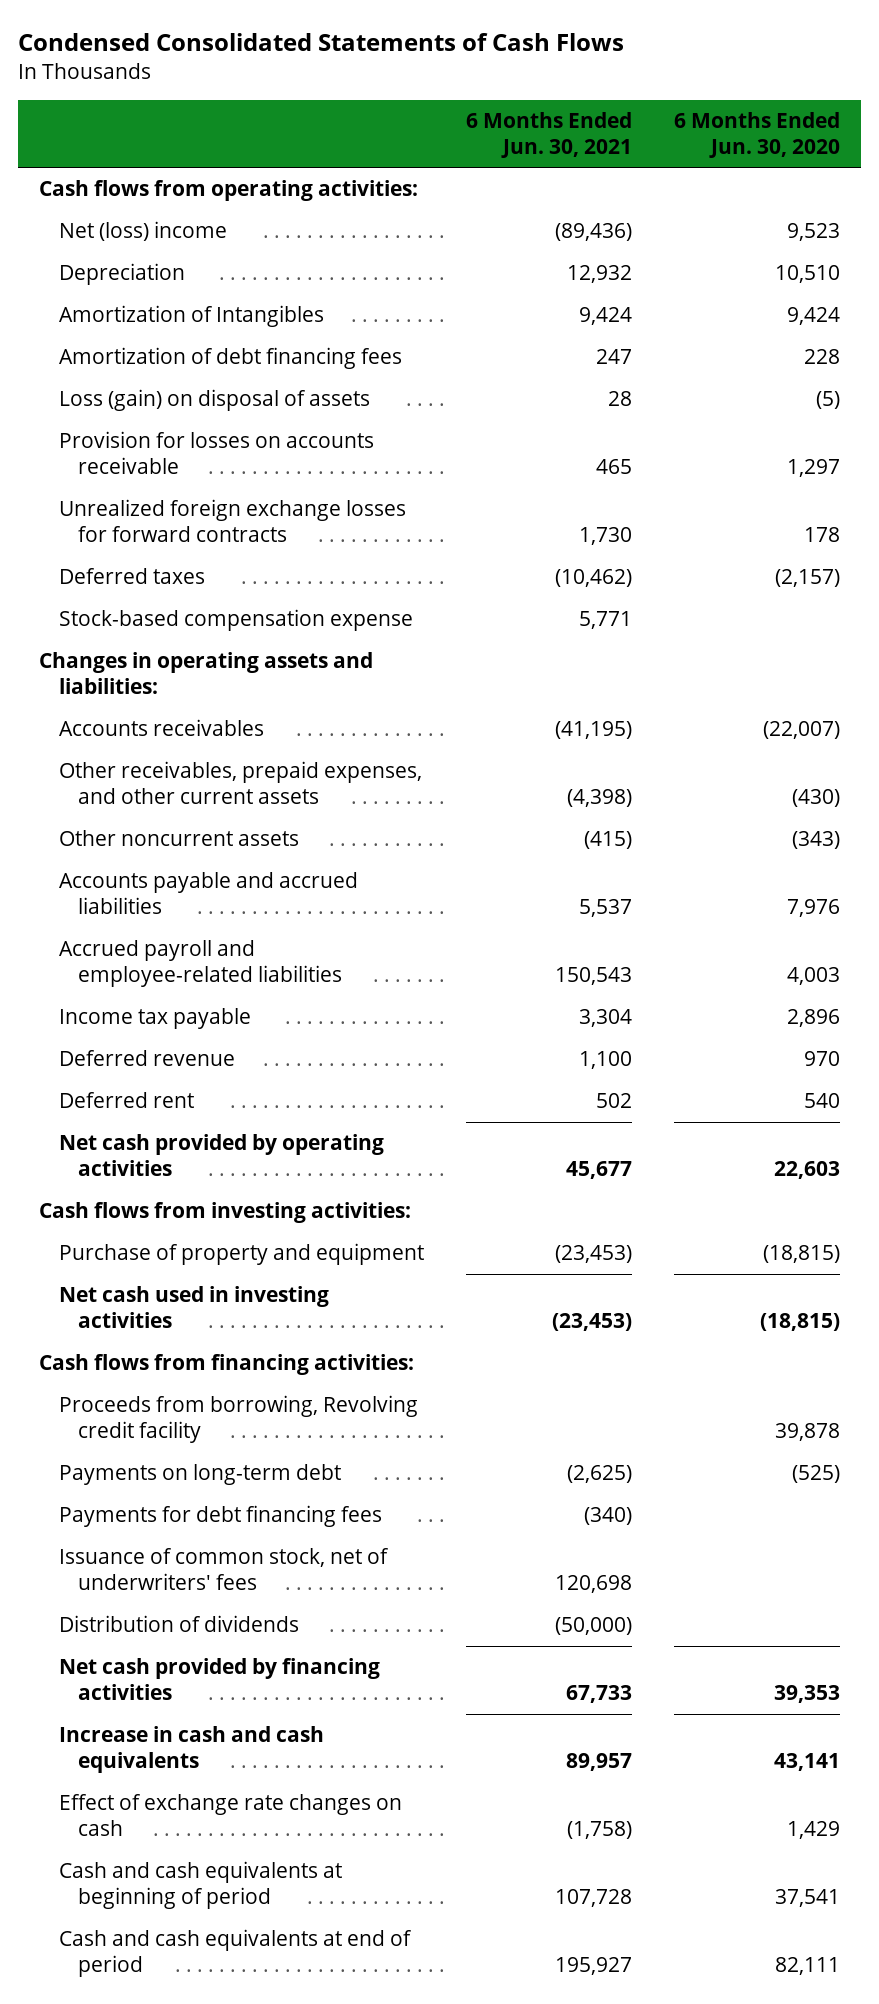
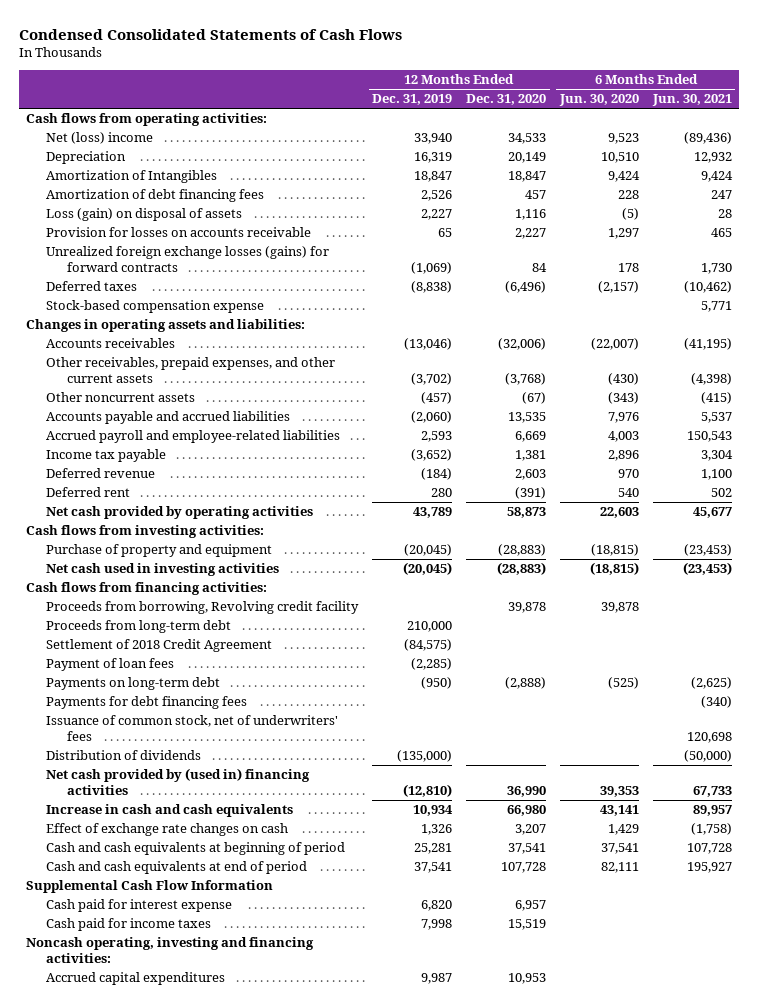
- | 6 Months Ended Jun. 30, 2021 | 6 Months Ended Jun. 30, 2020
+ | 12 Months Ended Dec. 31, 2019 | 12 Months Ended Dec. 31, 2020 | 6 Months Ended Jun. 30, 2020 | 6 Months Ended Jun. 30, 2021
- Unrealized foreign exchange losses for forward contracts | 1,730 | 178
+ Unrealized foreign exchange losses (gains) for forward contracts | (1,069) | 84 | 178 | 1,730
+ Proceeds from long-term debt | 210,000 | | |
+ Settlement of 2018 Credit Agreement | (84,575) | | |
+ Payment of loan fees | (2,285) | | |
- Net cash provided by financing activities | 67,733 | 39,353
+ Net cash provided by (used in) financing activities | (12,810) | 36,990 | 39,353 | 67,733
+ Supplemental Cash Flow Information
+ Cash paid for interest expense | 6,820 | 6,957 | |
+ Cash paid for income taxes | 7,998 | 15,519 | |
+ Noncash operating, investing and financing activities:
+ Accrued capital expenditures | 9,987 | 10,953 | |

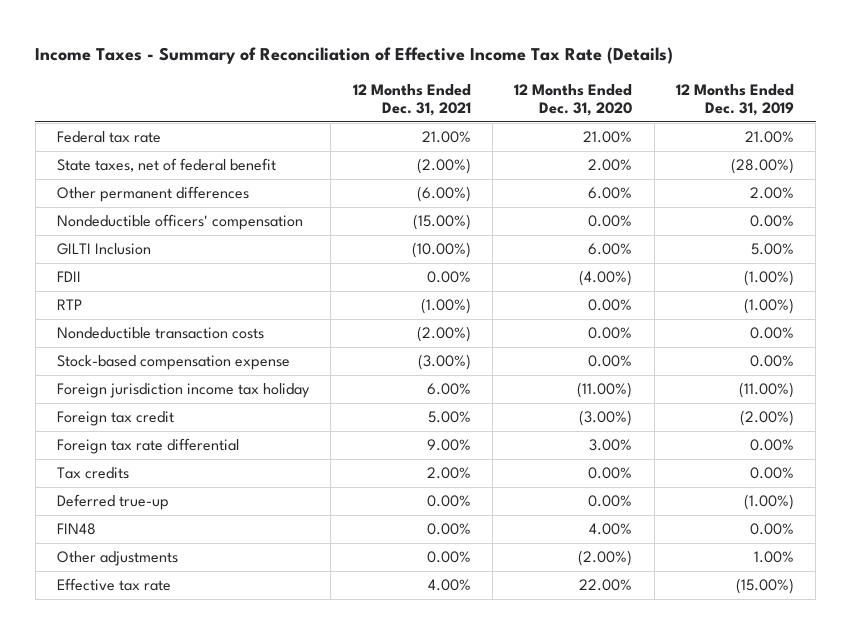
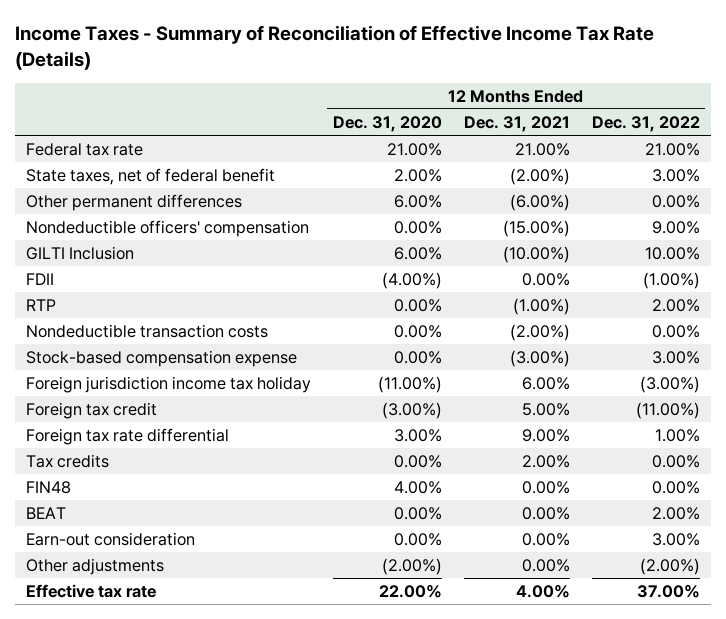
- | 12 Months Ended Dec. 31, 2021 | 12 Months Ended Dec. 31, 2020 | 12 Months Ended Dec. 31, 2019
+ | 12 Months Ended Dec. 31, 2020 | 12 Months Ended Dec. 31, 2021 | 12 Months Ended Dec. 31, 2022
- Deferred true-up | 0.00% | 0.00% | (1.00%)
+ BEAT | 0.00% | 0.00% | 2.00%
+ Earn-out consideration | 0.00% | 0.00% | 3.00%

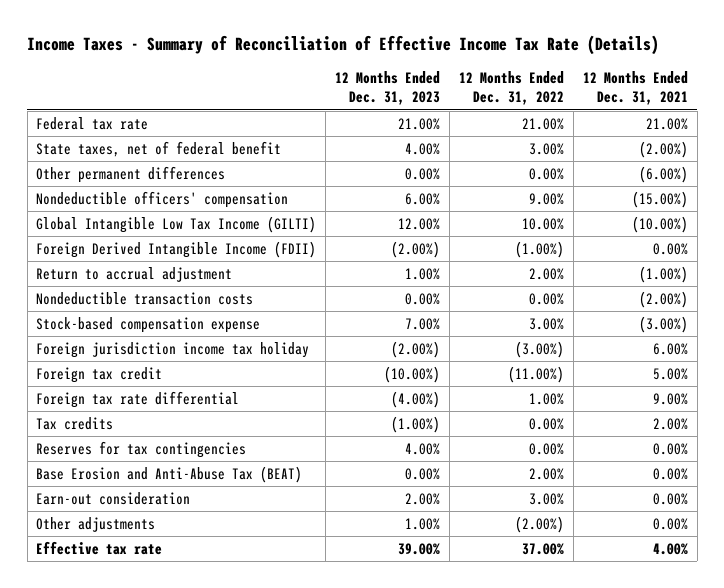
- | 12 Months Ended Dec. 31, 2020 | 12 Months Ended Dec. 31, 2021 | 12 Months Ended Dec. 31, 2022
+ | 12 Months Ended Dec. 31, 2023 | 12 Months Ended Dec. 31, 2022 | 12 Months Ended Dec. 31, 2021
- GILTI Inclusion | 6.00% | (10.00%) | 10.00%
- FDII | (4.00%) | 0.00% | (1.00%)
- RTP | 0.00% | (1.00%) | 2.00%
+ Global Intangible Low Tax Income (GILTI) | 12.00% | 10.00% | (10.00%)
+ Foreign Derived Intangible Income (FDII) | (2.00%) | (1.00%) | 0.00%
+ Return to accrual adjustment | 1.00% | 2.00% | (1.00%)
- FIN48 | 4.00% | 0.00% | 0.00%
- BEAT | 0.00% | 0.00% | 2.00%
+ Reserves for tax contingencies | 4.00% | 0.00% | 0.00%
+ Base Erosion and Anti-Abuse Tax (BEAT) | 0.00% | 2.00% | 0.00%

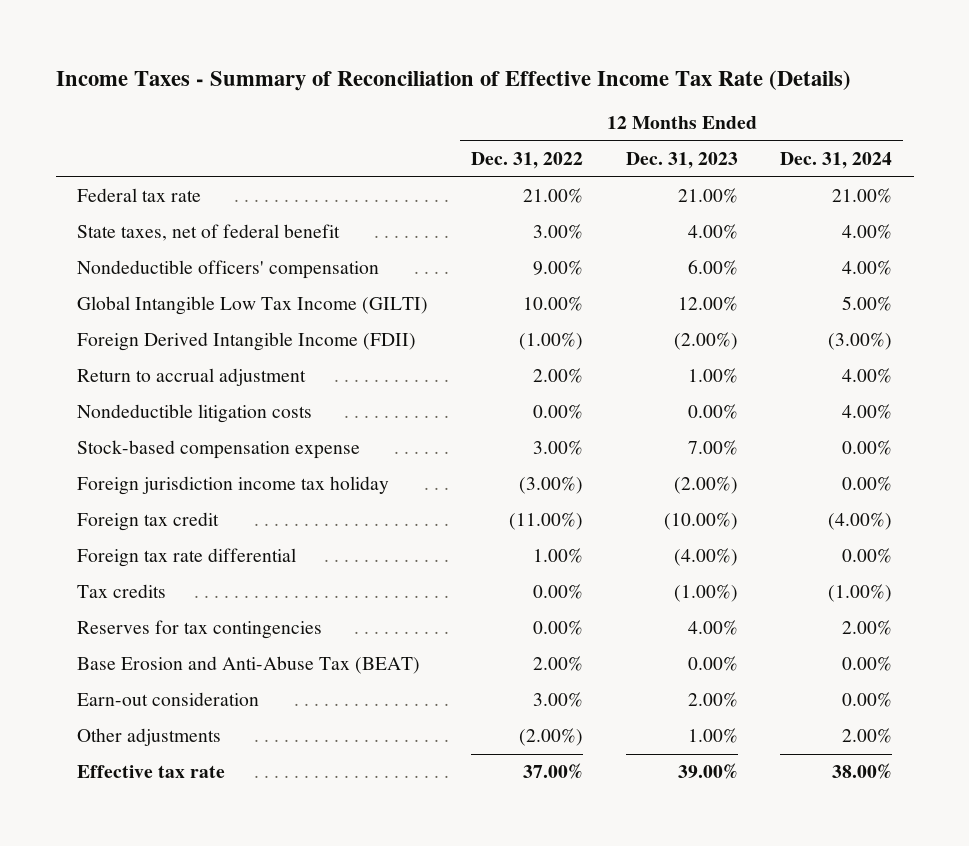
- | 12 Months Ended Dec. 31, 2023 | 12 Months Ended Dec. 31, 2022 | 12 Months Ended Dec. 31, 2021
+ | 12 Months Ended Dec. 31, 2022 | 12 Months Ended Dec. 31, 2023 | 12 Months Ended Dec. 31, 2024
- Other permanent differences | 0.00% | 0.00% | (6.00%)
- Nondeductible transaction costs | 0.00% | 0.00% | (2.00%)
+ Nondeductible litigation costs | 0.00% | 0.00% | 4.00%

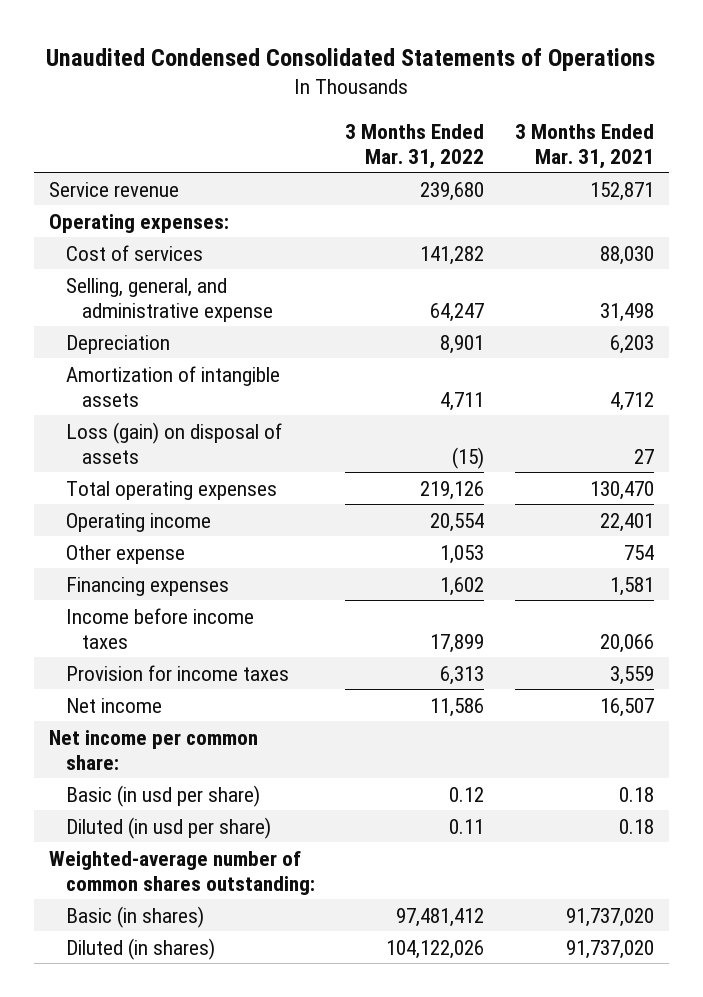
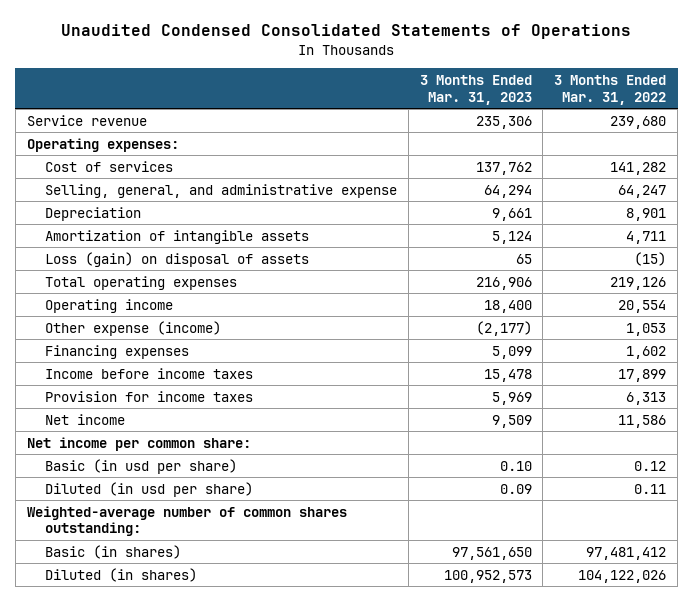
- | 3 Months Ended Mar. 31, 2022 | 3 Months Ended Mar. 31, 2021
+ | 3 Months Ended Mar. 31, 2023 | 3 Months Ended Mar. 31, 2022
- Other expense | 1,053 | 754
+ Other expense (income) | (2,177) | 1,053

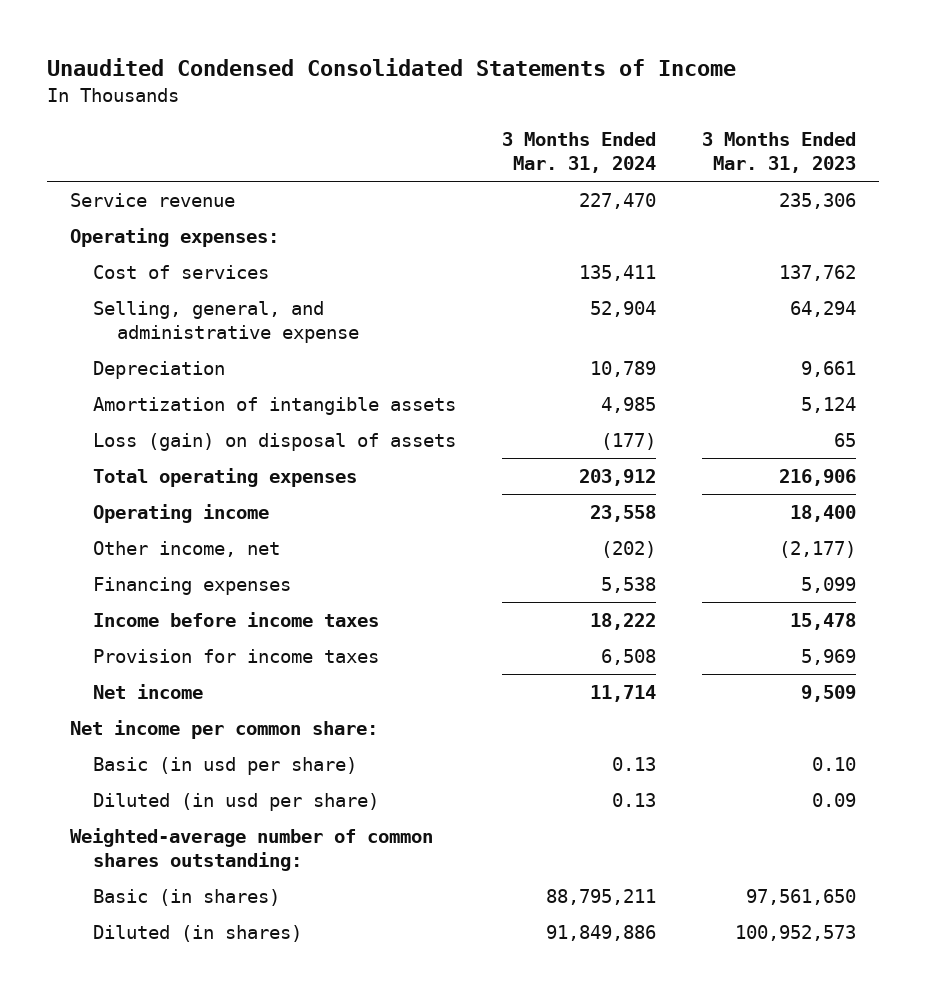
- Unaudited Condensed Consolidated Statements of Operations
+ Unaudited Condensed Consolidated Statements of Income
- | 3 Months Ended Mar. 31, 2023 | 3 Months Ended Mar. 31, 2022
+ | 3 Months Ended Mar. 31, 2024 | 3 Months Ended Mar. 31, 2023
- Other expense (income) | (2,177) | 1,053
+ Other income, net | (202) | (2,177)

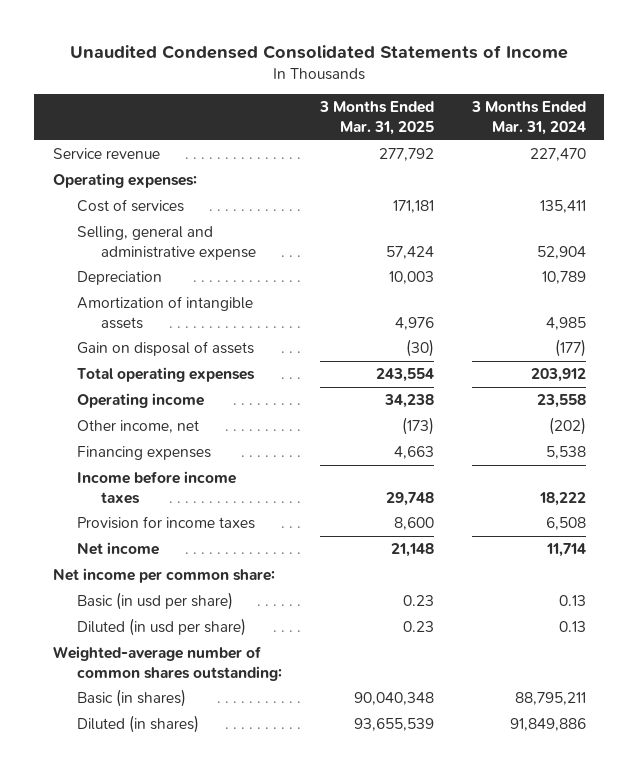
- | 3 Months Ended Mar. 31, 2024 | 3 Months Ended Mar. 31, 2023
+ | 3 Months Ended Mar. 31, 2025 | 3 Months Ended Mar. 31, 2024
- Selling, general, and administrative expense | 52,904 | 64,294
+ Selling, general and administrative expense | 57,424 | 52,904
- Loss (gain) on disposal of assets | (177) | 65
+ Gain on disposal of assets | (30) | (177)

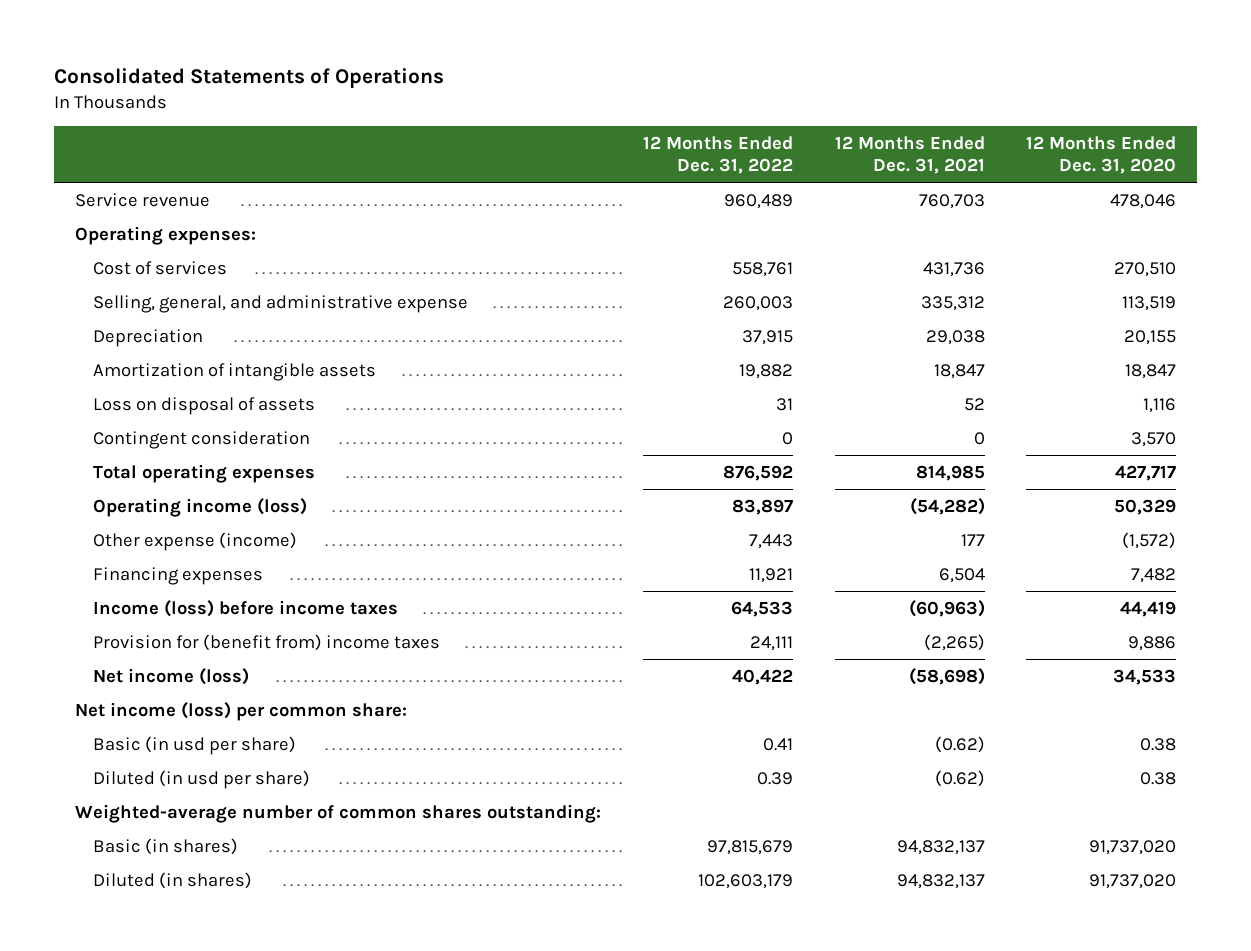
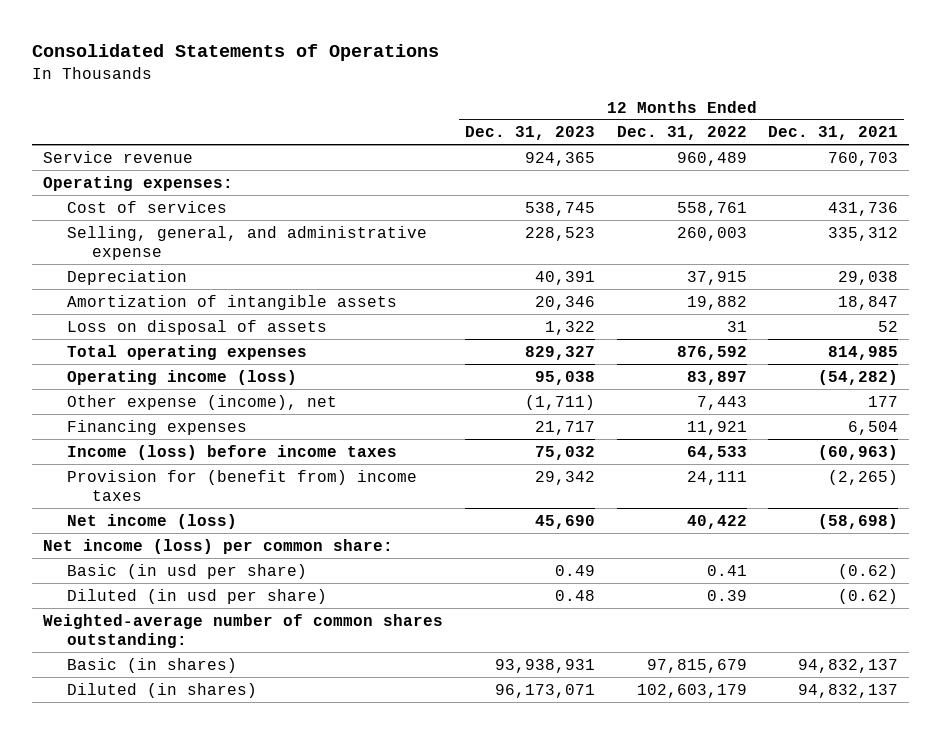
- | 12 Months Ended Dec. 31, 2022 | 12 Months Ended Dec. 31, 2021 | 12 Months Ended Dec. 31, 2020
+ | 12 Months Ended Dec. 31, 2023 | 12 Months Ended Dec. 31, 2022 | 12 Months Ended Dec. 31, 2021
- Contingent consideration | 0 | 0 | 3,570
- Other expense (income) | 7,443 | 177 | (1,572)
+ Other expense (income), net | (1,711) | 7,443 | 177

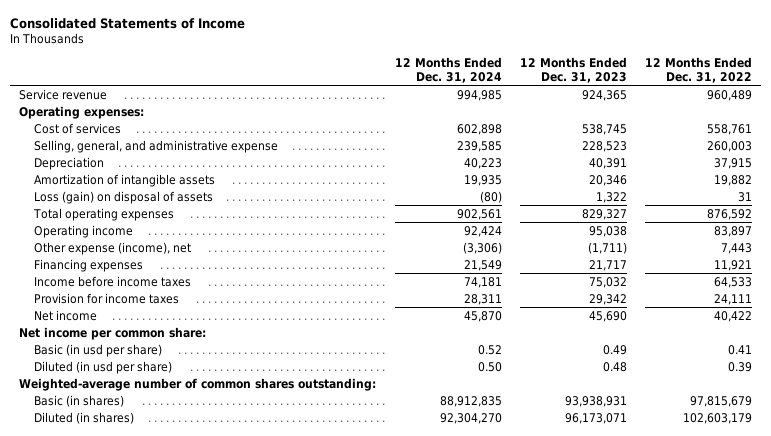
- Consolidated Statements of Operations
+ Consolidated Statements of Income
- | 12 Months Ended Dec. 31, 2023 | 12 Months Ended Dec. 31, 2022 | 12 Months Ended Dec. 31, 2021
+ | 12 Months Ended Dec. 31, 2024 | 12 Months Ended Dec. 31, 2023 | 12 Months Ended Dec. 31, 2022
- Loss on disposal of assets | 1,322 | 31 | 52
+ Loss (gain) on disposal of assets | (80) | 1,322 | 31
- Operating income (loss) | 95,038 | 83,897 | (54,282)
+ Operating income | 92,424 | 95,038 | 83,897
- Income (loss) before income taxes | 75,032 | 64,533 | (60,963)
- Provision for (benefit from) income taxes | 29,342 | 24,111 | (2,265)
- Net income (loss) | 45,690 | 40,422 | (58,698)
- Net income (loss) per common share:
+ Income before income taxes | 74,181 | 75,032 | 64,533
+ Provision for income taxes | 28,311 | 29,342 | 24,111
+ Net income | 45,870 | 45,690 | 40,422
+ Net income per common share:

